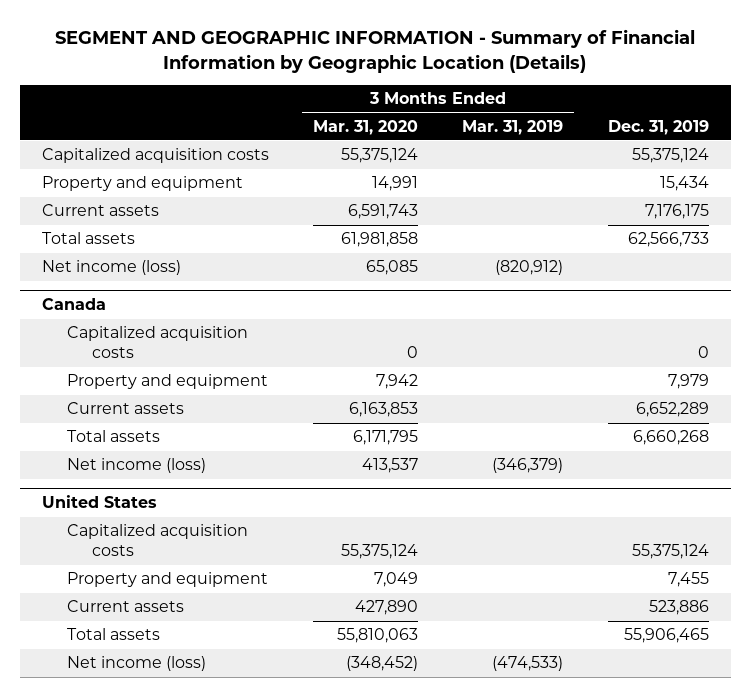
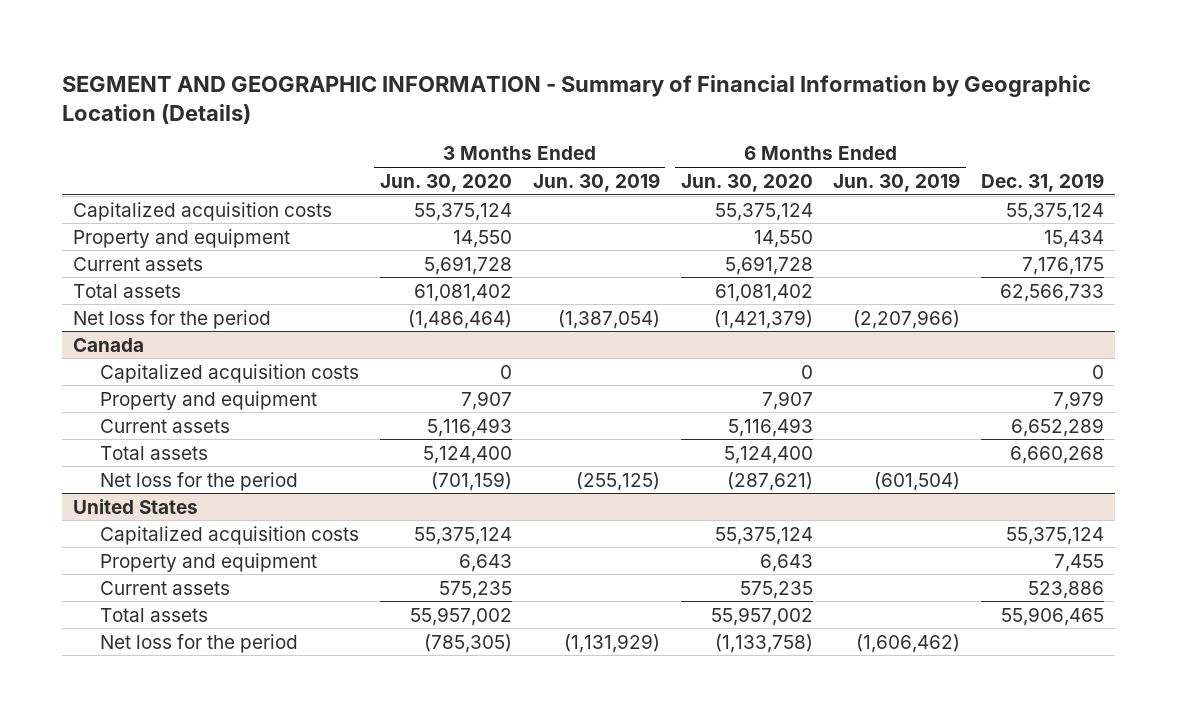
- | 3 Months Ended Mar. 31, 2020 | 3 Months Ended Mar. 31, 2019 | Dec. 31, 2019
+ | 3 Months Ended Jun. 30, 2020 | 3 Months Ended Jun. 30, 2019 | 6 Months Ended Jun. 30, 2020 | 6 Months Ended Jun. 30, 2019 | Dec. 31, 2019
- Net income (loss) | 65,085 | (820,912) |
+ Net loss for the period | (1,486,464) | (1,387,054) | (1,421,379) | (2,207,966) |
@ Canada
- Net income (loss) | 413,537 | (346,379) |
+ Net loss for the period | (701,159) | (255,125) | (287,621) | (601,504) |
@ United States
- Net income (loss) | (348,452) | (474,533) |
+ Net loss for the period | (785,305) | (1,131,929) | (1,133,758) | (1,606,462) |

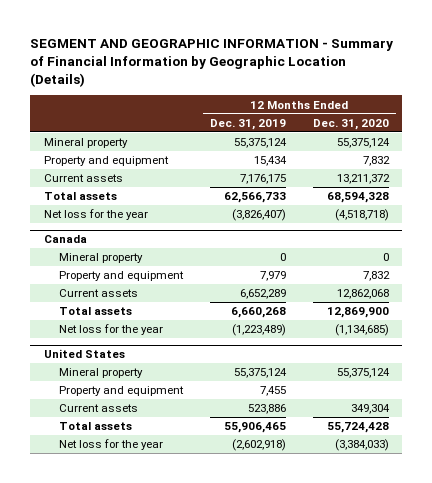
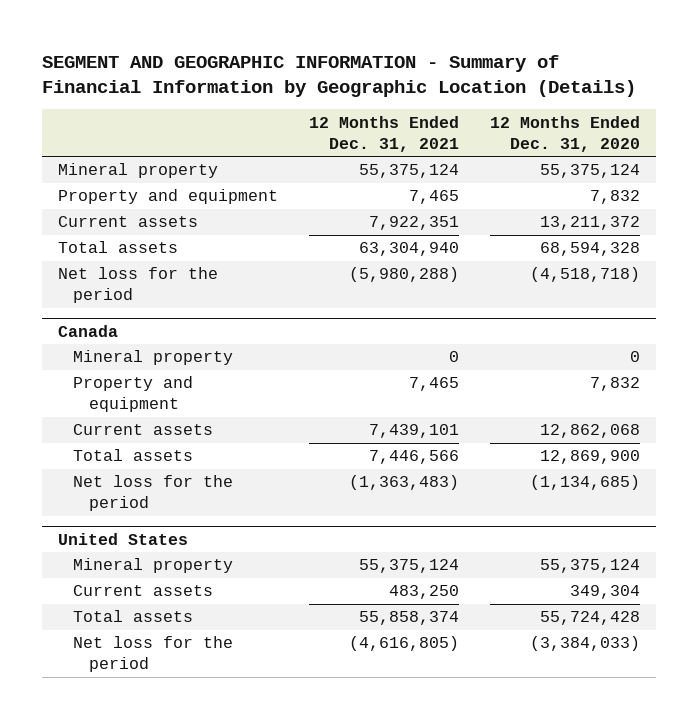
- | 12 Months Ended Dec. 31, 2019 | 12 Months Ended Dec. 31, 2020
+ | 12 Months Ended Dec. 31, 2021 | 12 Months Ended Dec. 31, 2020
- Net loss for the year | (3,826,407) | (4,518,718)
+ Net loss for the period | (5,980,288) | (4,518,718)
@ Canada
- Net loss for the year | (1,223,489) | (1,134,685)
+ Net loss for the period | (1,363,483) | (1,134,685)
@ United States
- Property and equipment | 7,455 |
- Net loss for the year | (2,602,918) | (3,384,033)
+ Net loss for the period | (4,616,805) | (3,384,033)

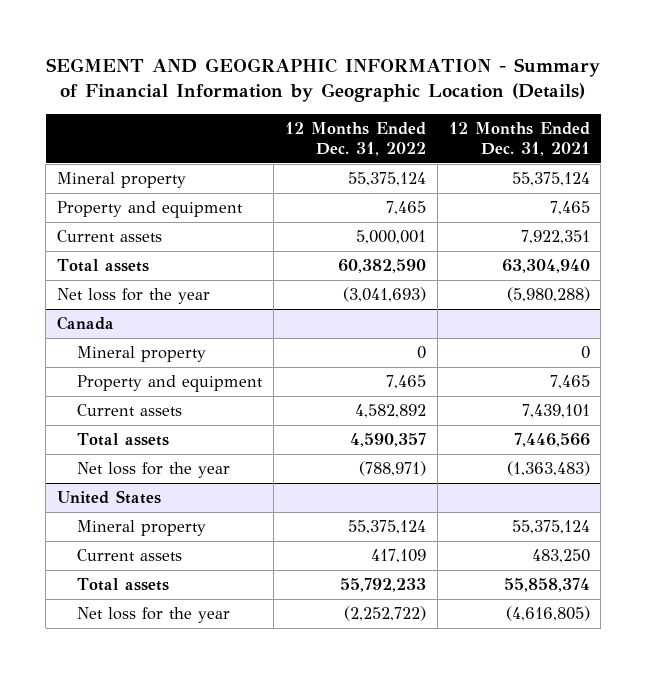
- | 12 Months Ended Dec. 31, 2021 | 12 Months Ended Dec. 31, 2020
+ | 12 Months Ended Dec. 31, 2022 | 12 Months Ended Dec. 31, 2021
- Net loss for the period | (5,980,288) | (4,518,718)
+ Net loss for the year | (3,041,693) | (5,980,288)
@ Canada
- Net loss for the period | (1,363,483) | (1,134,685)
+ Net loss for the year | (788,971) | (1,363,483)
@ United States
- Net loss for the period | (4,616,805) | (3,384,033)
+ Net loss for the year | (2,252,722) | (4,616,805)

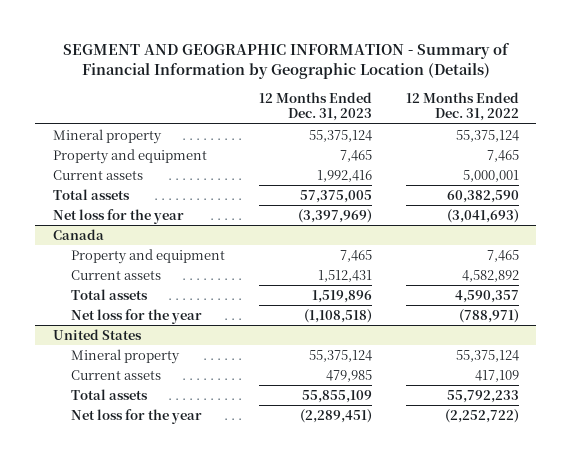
- | 12 Months Ended Dec. 31, 2022 | 12 Months Ended Dec. 31, 2021
+ | 12 Months Ended Dec. 31, 2023 | 12 Months Ended Dec. 31, 2022
@ Canada
- Mineral property | 0 | 0

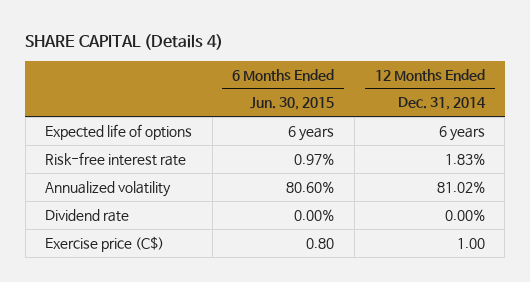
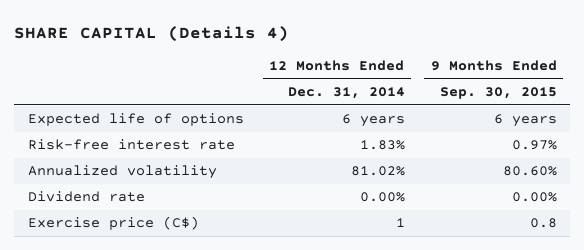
- | 6 Months Ended Jun. 30, 2015 | 12 Months Ended Dec. 31, 2014
+ | 12 Months Ended Dec. 31, 2014 | 9 Months Ended Sep. 30, 2015
- Exercise price (C$) | 0.80 | 1.00
+ Exercise price (C$) | 1 | 0.8

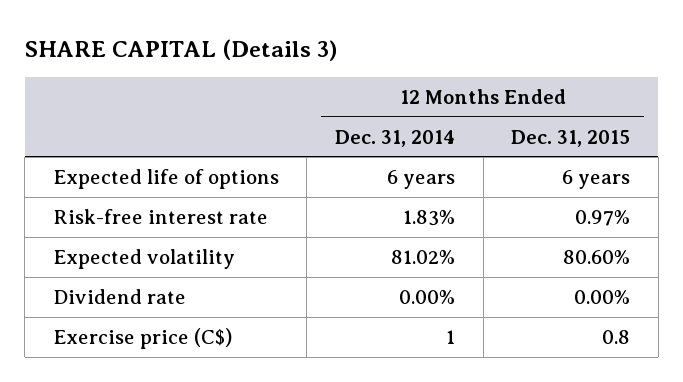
- SHARE CAPITAL (Details 4)
+ SHARE CAPITAL (Details 3)
- | 12 Months Ended Dec. 31, 2014 | 9 Months Ended Sep. 30, 2015
+ | 12 Months Ended Dec. 31, 2014 | 12 Months Ended Dec. 31, 2015
- Annualized volatility | 81.02% | 80.60%
+ Expected volatility | 81.02% | 80.60%

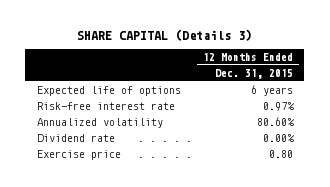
- | 12 Months Ended Dec. 31, 2014 | 12 Months Ended Dec. 31, 2015
+ | 12 Months Ended Dec. 31, 2015
- Expected volatility | 81.02% | 80.60%
+ Annualized volatility | 80.60%
- Exercise price (C$) | 1 | 0.8
+ Exercise price | 0.80

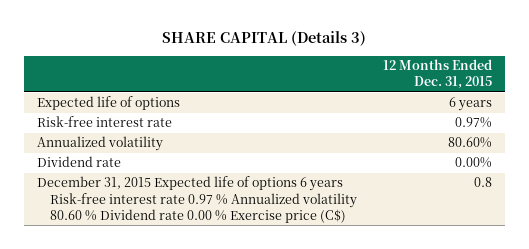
- Exercise price | 0.80
+ December 31, 2015 Expected life of options 6 years Risk-free interest rate 0.97 % Annualized volatility 80.60 % Dividend rate 0.00 % Exercise price (C$) | 0.8

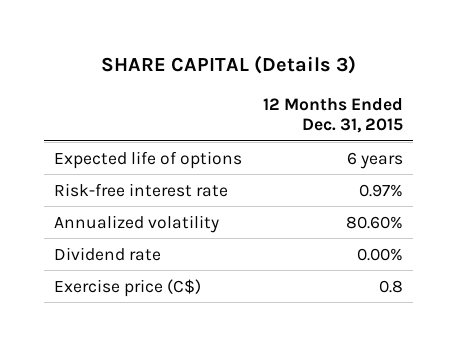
- December 31, 2015 Expected life of options 6 years Risk-free interest rate 0.97 % Annualized volatility 80.60 % Dividend rate 0.00 % Exercise price (C$) | 0.8
+ Exercise price (C$) | 0.8

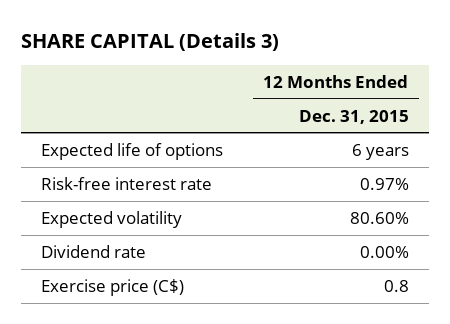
- Annualized volatility | 80.60%
+ Expected volatility | 80.60%

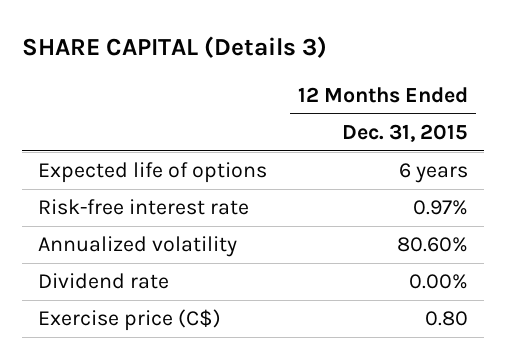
- Expected volatility | 80.60%
+ Annualized volatility | 80.60%
- Exercise price (C$) | 0.8
+ Exercise price (C$) | 0.80

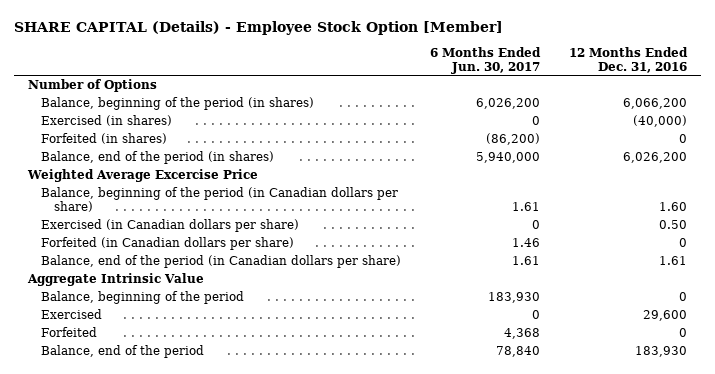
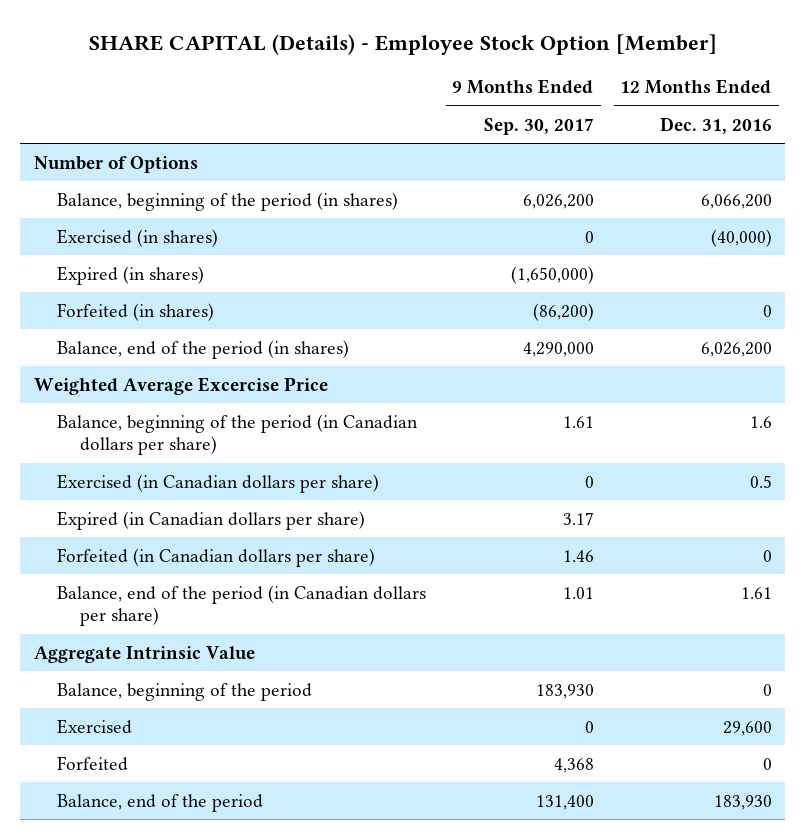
- | 6 Months Ended Jun. 30, 2017 | 12 Months Ended Dec. 31, 2016
+ | 9 Months Ended Sep. 30, 2017 | 12 Months Ended Dec. 31, 2016
+ Expired (in shares) | (1,650,000) |
- Balance, beginning of the period (in Canadian dollars per share) | 1.61 | 1.60
- Exercised (in Canadian dollars per share) | 0 | 0.50
+ Balance, beginning of the period (in Canadian dollars per share) | 1.61 | 1.6
+ Exercised (in Canadian dollars per share) | 0 | 0.5
+ Expired (in Canadian dollars per share) | 3.17 |

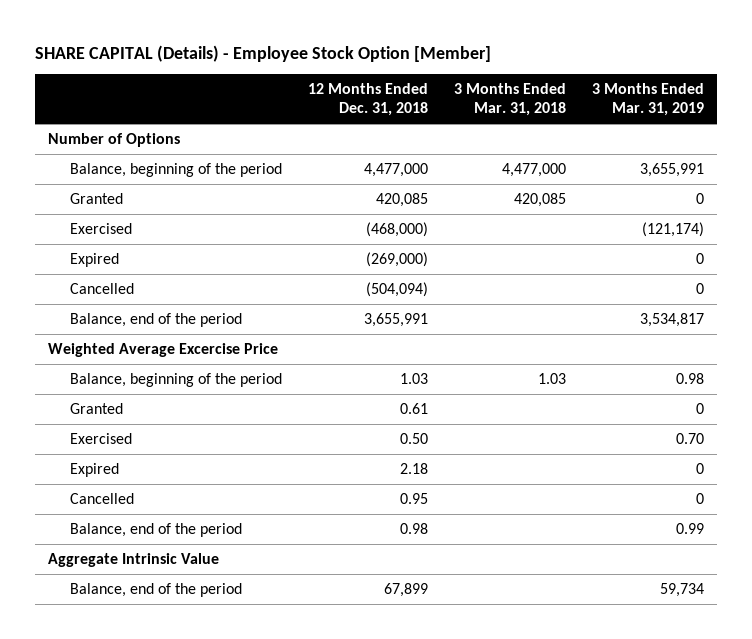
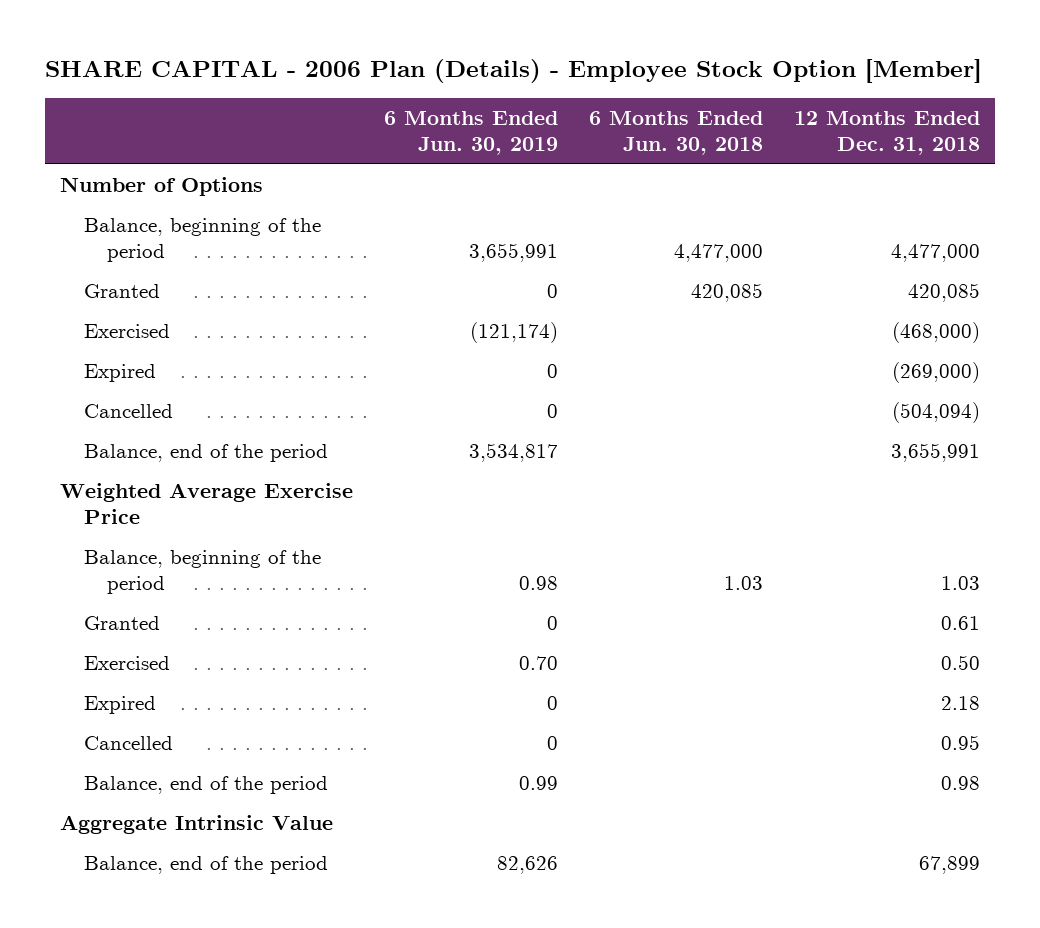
- SHARE CAPITAL (Details) - Employee Stock Option [Member]
+ SHARE CAPITAL - 2006 Plan (Details) - Employee Stock Option [Member]
- | 12 Months Ended Dec. 31, 2018 | 3 Months Ended Mar. 31, 2018 | 3 Months Ended Mar. 31, 2019
+ | 6 Months Ended Jun. 30, 2019 | 6 Months Ended Jun. 30, 2018 | 12 Months Ended Dec. 31, 2018
- Weighted Average Excercise Price
+ Weighted Average Exercise Price

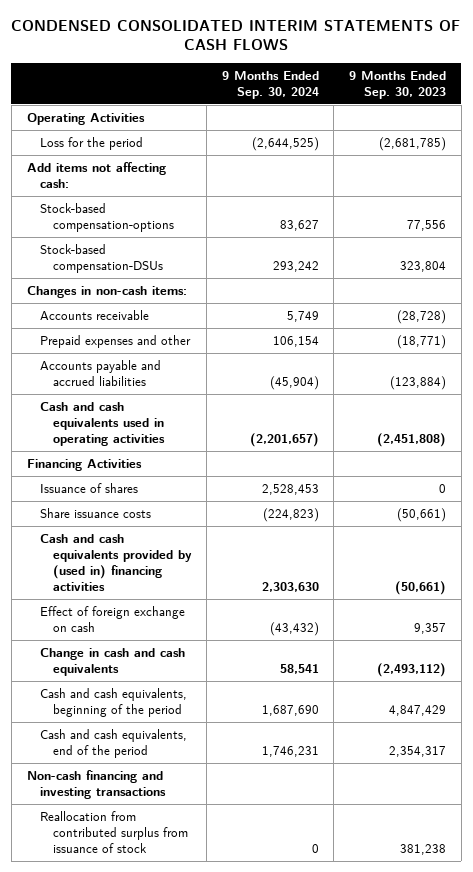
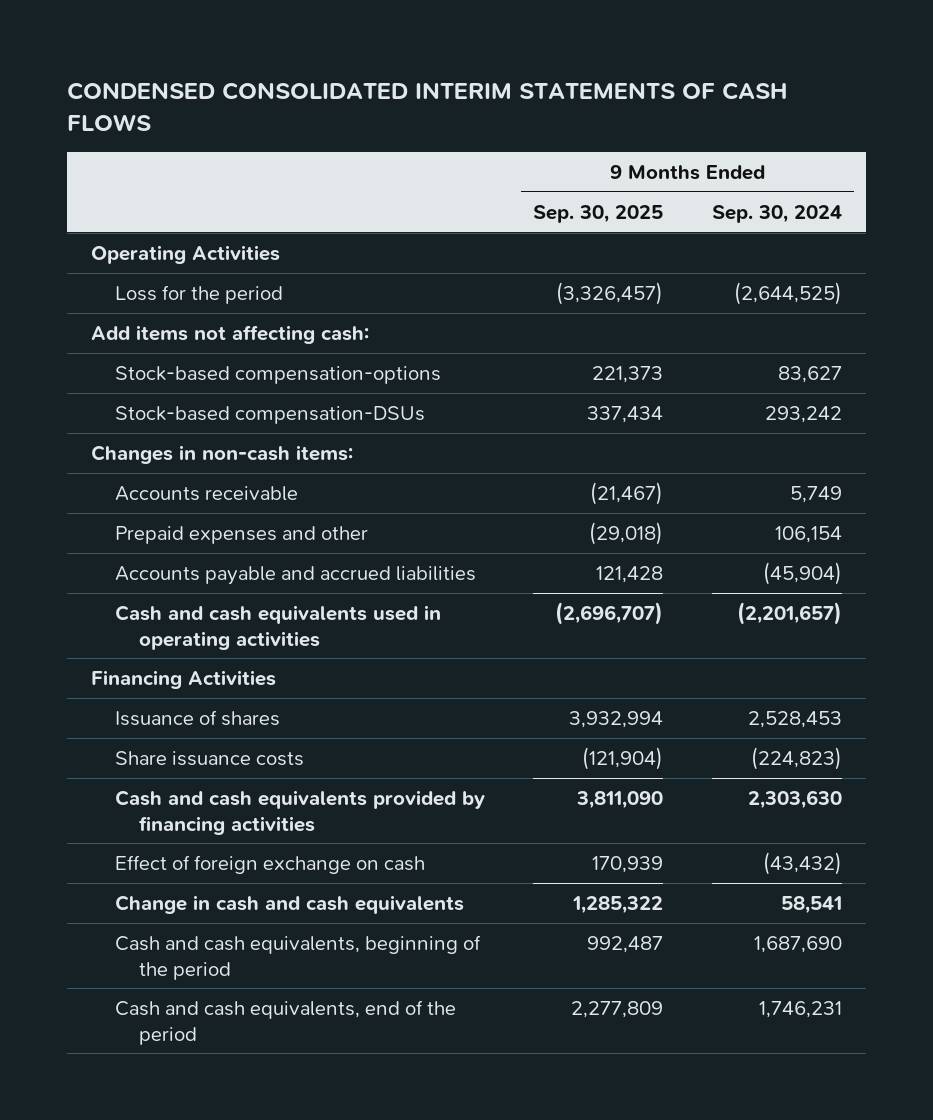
- | 9 Months Ended Sep. 30, 2024 | 9 Months Ended Sep. 30, 2023
+ | 9 Months Ended Sep. 30, 2025 | 9 Months Ended Sep. 30, 2024
- Cash and cash equivalents provided by (used in) financing activities | 2,303,630 | (50,661)
+ Cash and cash equivalents provided by financing activities | 3,811,090 | 2,303,630
- Non-cash financing and investing transactions
- Reallocation from contributed surplus from issuance of stock | 0 | 381,238

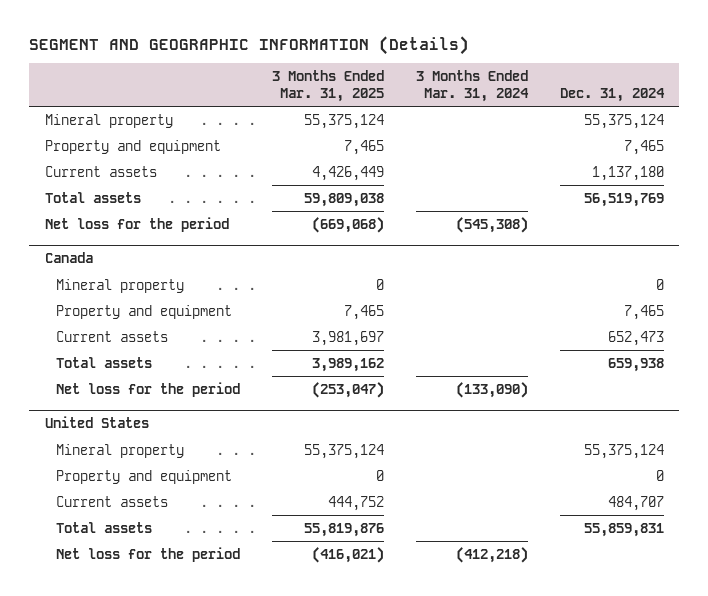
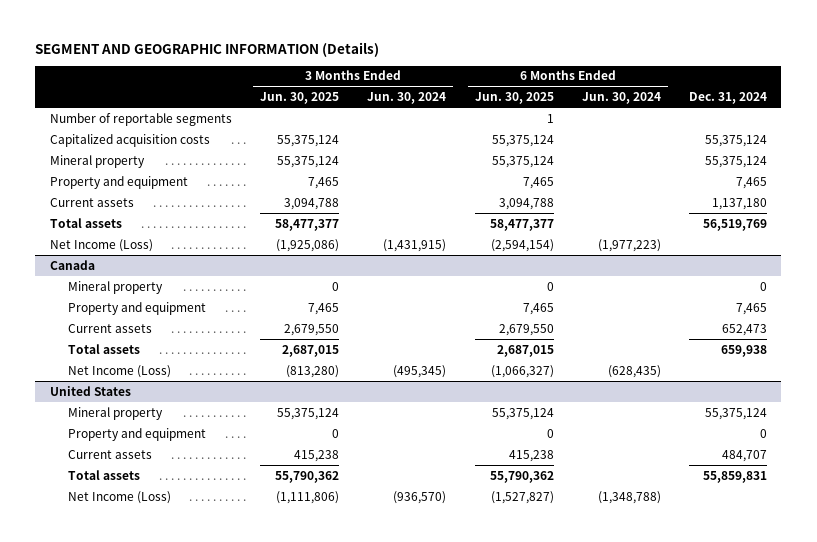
- | 3 Months Ended Mar. 31, 2025 | 3 Months Ended Mar. 31, 2024 | Dec. 31, 2024
+ | 3 Months Ended Jun. 30, 2025 | 3 Months Ended Jun. 30, 2024 | 6 Months Ended Jun. 30, 2025 | 6 Months Ended Jun. 30, 2024 | Dec. 31, 2024
+ Number of reportable segments | | | 1 | |
+ Capitalized acquisition costs | 55,375,124 | | 55,375,124 | | 55,375,124
- Net loss for the period | (669,068) | (545,308) |
+ Net Income (Loss) | (1,925,086) | (1,431,915) | (2,594,154) | (1,977,223) |
@ Canada
- Net loss for the period | (253,047) | (133,090) |
+ Net Income (Loss) | (813,280) | (495,345) | (1,066,327) | (628,435) |
@ United States
- Net loss for the period | (416,021) | (412,218) |
+ Net Income (Loss) | (1,111,806) | (936,570) | (1,527,827) | (1,348,788) |

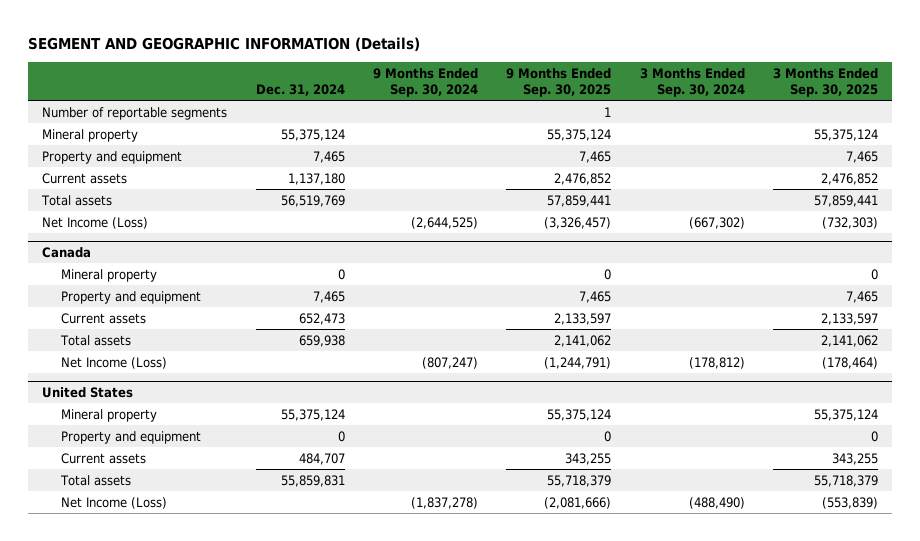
- | 3 Months Ended Jun. 30, 2025 | 3 Months Ended Jun. 30, 2024 | 6 Months Ended Jun. 30, 2025 | 6 Months Ended Jun. 30, 2024 | Dec. 31, 2024
+ | Dec. 31, 2024 | 9 Months Ended Sep. 30, 2024 | 9 Months Ended Sep. 30, 2025 | 3 Months Ended Sep. 30, 2024 | 3 Months Ended Sep. 30, 2025
- Capitalized acquisition costs | 55,375,124 | | 55,375,124 | | 55,375,124

